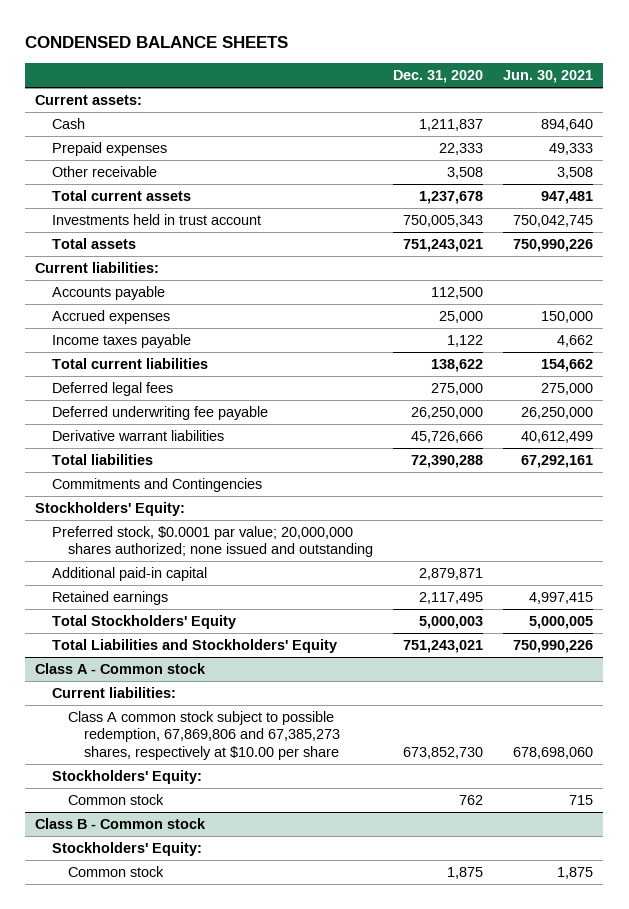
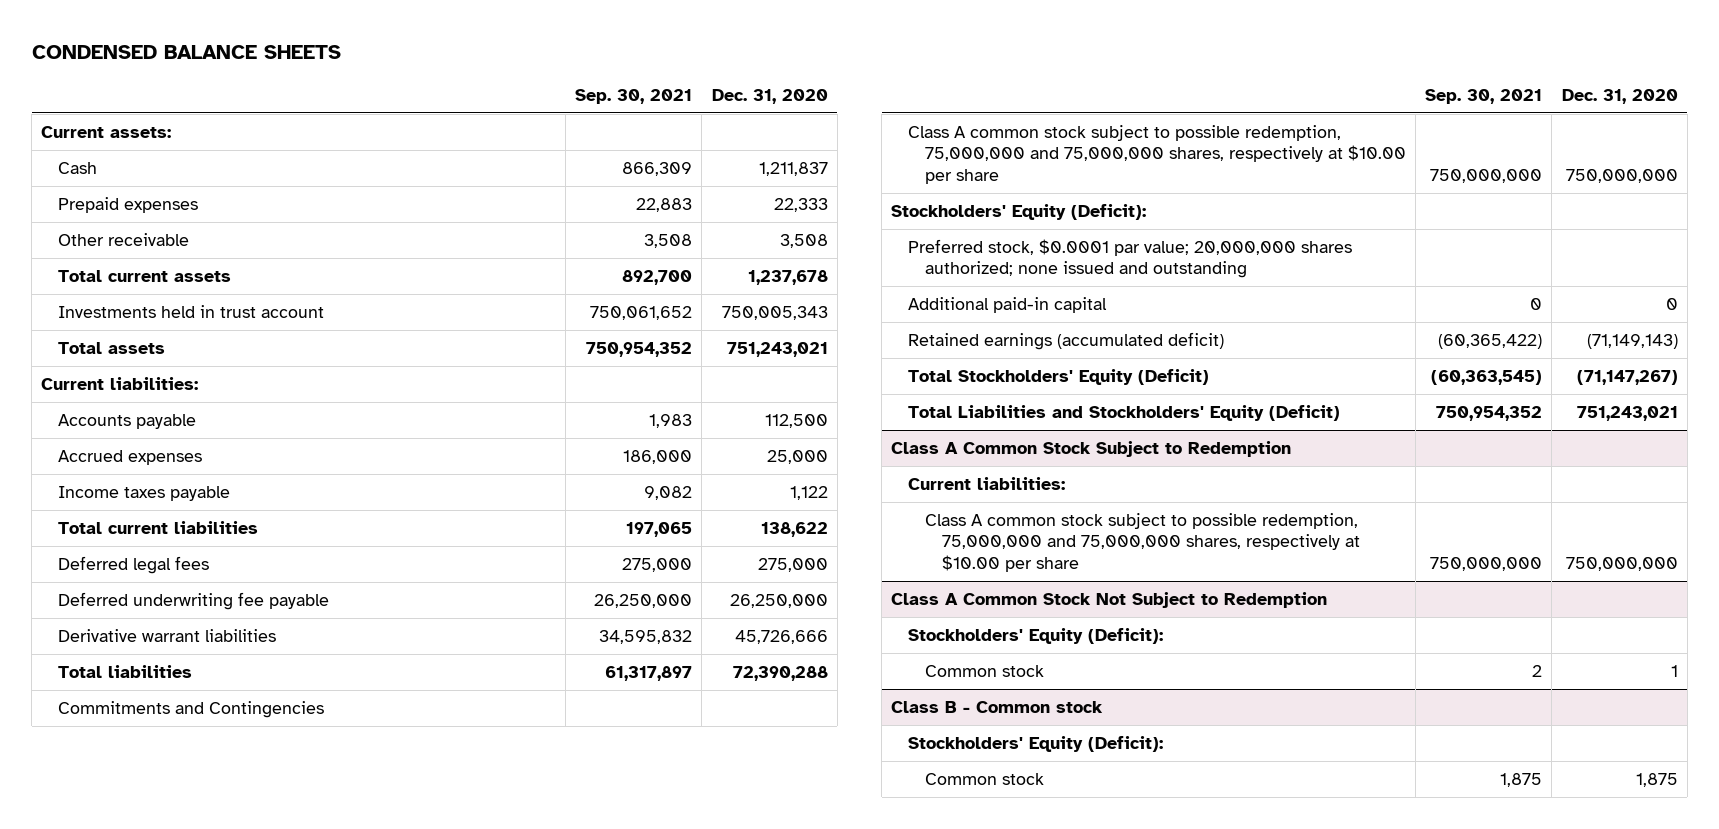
- | Dec. 31, 2020 | Jun. 30, 2021
+ | Sep. 30, 2021 | Dec. 31, 2020
- Stockholders' Equity:
+ Class A common stock subject to possible redemption, 75,000,000 and 75,000,000 shares, respectively at $10.00 per share | 750,000,000 | 750,000,000
+ Stockholders' Equity (Deficit):
- Additional paid-in capital | 2,879,871 |
- Retained earnings | 2,117,495 | 4,997,415
- Total Stockholders' Equity | 5,000,003 | 5,000,005
- Total Liabilities and Stockholders' Equity | 751,243,021 | 750,990,226
- Class A - Common stock
+ Additional paid-in capital | 0 | 0
+ Retained earnings (accumulated deficit) | (60,365,422) | (71,149,143)
+ Total Stockholders' Equity (Deficit) | (60,363,545) | (71,147,267)
+ Total Liabilities and Stockholders' Equity (Deficit) | 750,954,352 | 751,243,021
+ Class A Common Stock Subject to Redemption
- Class A common stock subject to possible redemption, 67,869,806 and 67,385,273 shares, respectively at $10.00 per share | 673,852,730 | 678,698,060
- Stockholders' Equity:
- Common stock | 762 | 715
+ Class A common stock subject to possible redemption, 75,000,000 and 75,000,000 shares, respectively at $10.00 per share | 750,000,000 | 750,000,000
+ Class A Common Stock Not Subject to Redemption
+ Stockholders' Equity (Deficit):
+ Common stock | 2 | 1
@ Class B - Common stock
- Stockholders' Equity:
+ Stockholders' Equity (Deficit):

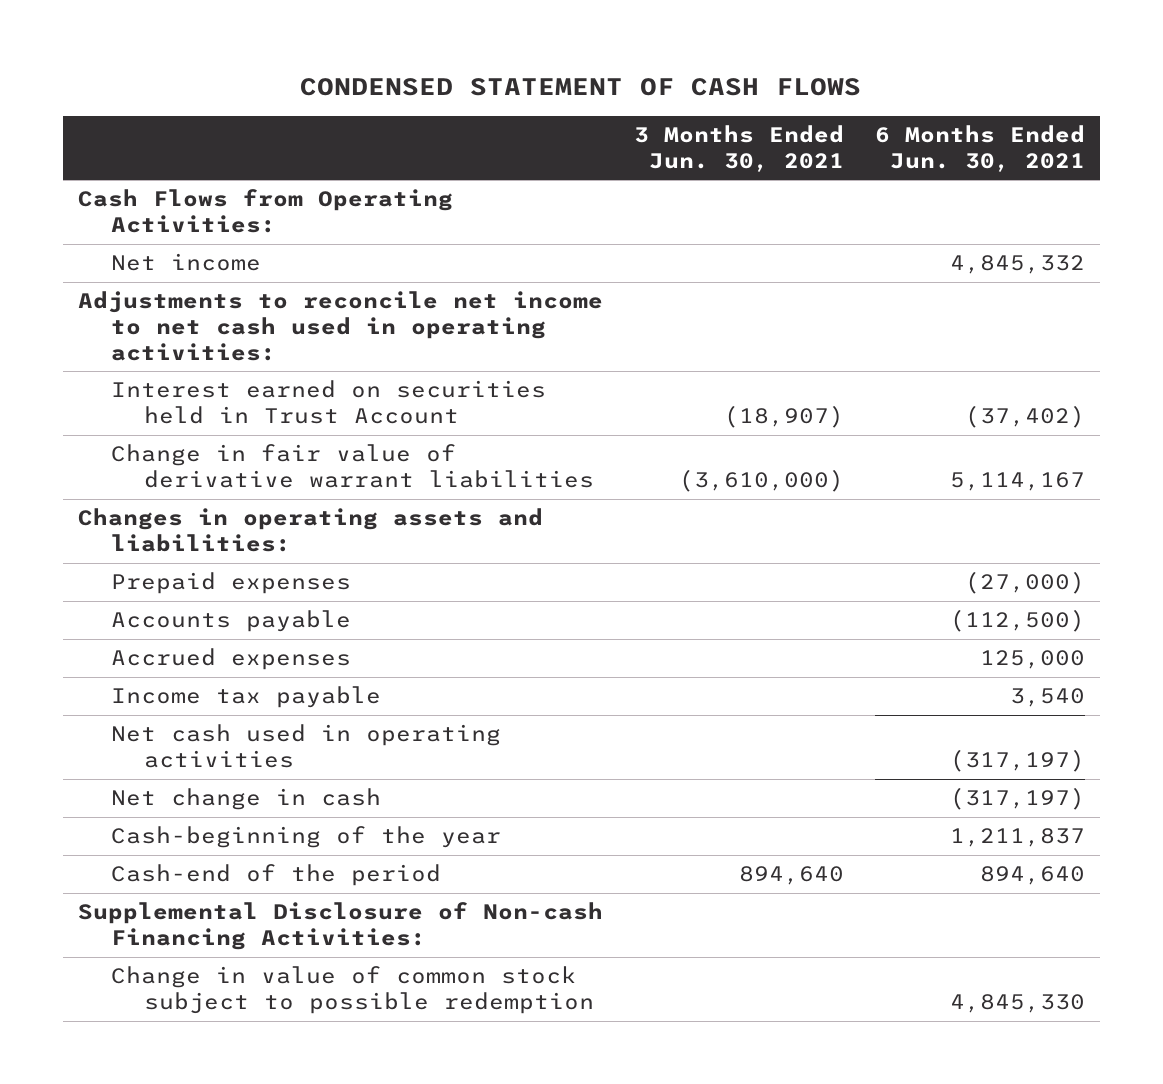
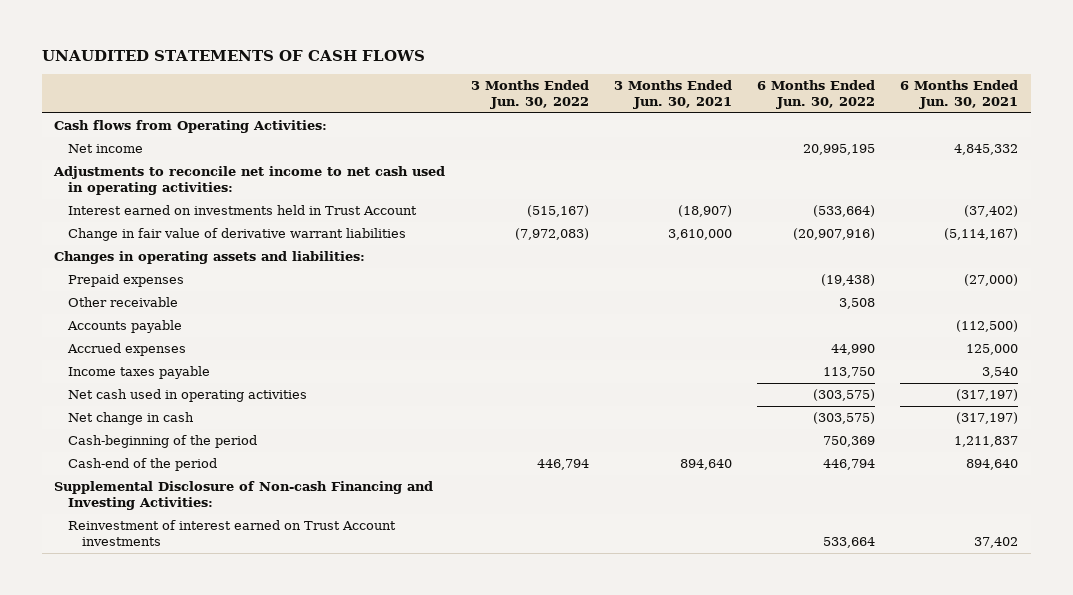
- CONDENSED STATEMENT OF CASH FLOWS
+ UNAUDITED STATEMENTS OF CASH FLOWS
- | 3 Months Ended Jun. 30, 2021 | 6 Months Ended Jun. 30, 2021
+ | 3 Months Ended Jun. 30, 2022 | 3 Months Ended Jun. 30, 2021 | 6 Months Ended Jun. 30, 2022 | 6 Months Ended Jun. 30, 2021
- Cash Flows from Operating Activities:
+ Cash flows from Operating Activities:
- Interest earned on securities held in Trust Account | (18,907) | (37,402)
- Change in fair value of derivative warrant liabilities | (3,610,000) | 5,114,167
+ Interest earned on investments held in Trust Account | (515,167) | (18,907) | (533,664) | (37,402)
+ Change in fair value of derivative warrant liabilities | (7,972,083) | 3,610,000 | (20,907,916) | (5,114,167)
+ Other receivable | | | 3,508 |
- Income tax payable | | 3,540
+ Income taxes payable | | | 113,750 | 3,540
- Cash-beginning of the year | | 1,211,837
+ Cash-beginning of the period | | | 750,369 | 1,211,837
- Supplemental Disclosure of Non-cash Financing Activities:
- Change in value of common stock subject to possible redemption | | 4,845,330
+ Supplemental Disclosure of Non-cash Financing and Investing Activities:
+ Reinvestment of interest earned on Trust Account investments | | | 533,664 | 37,402

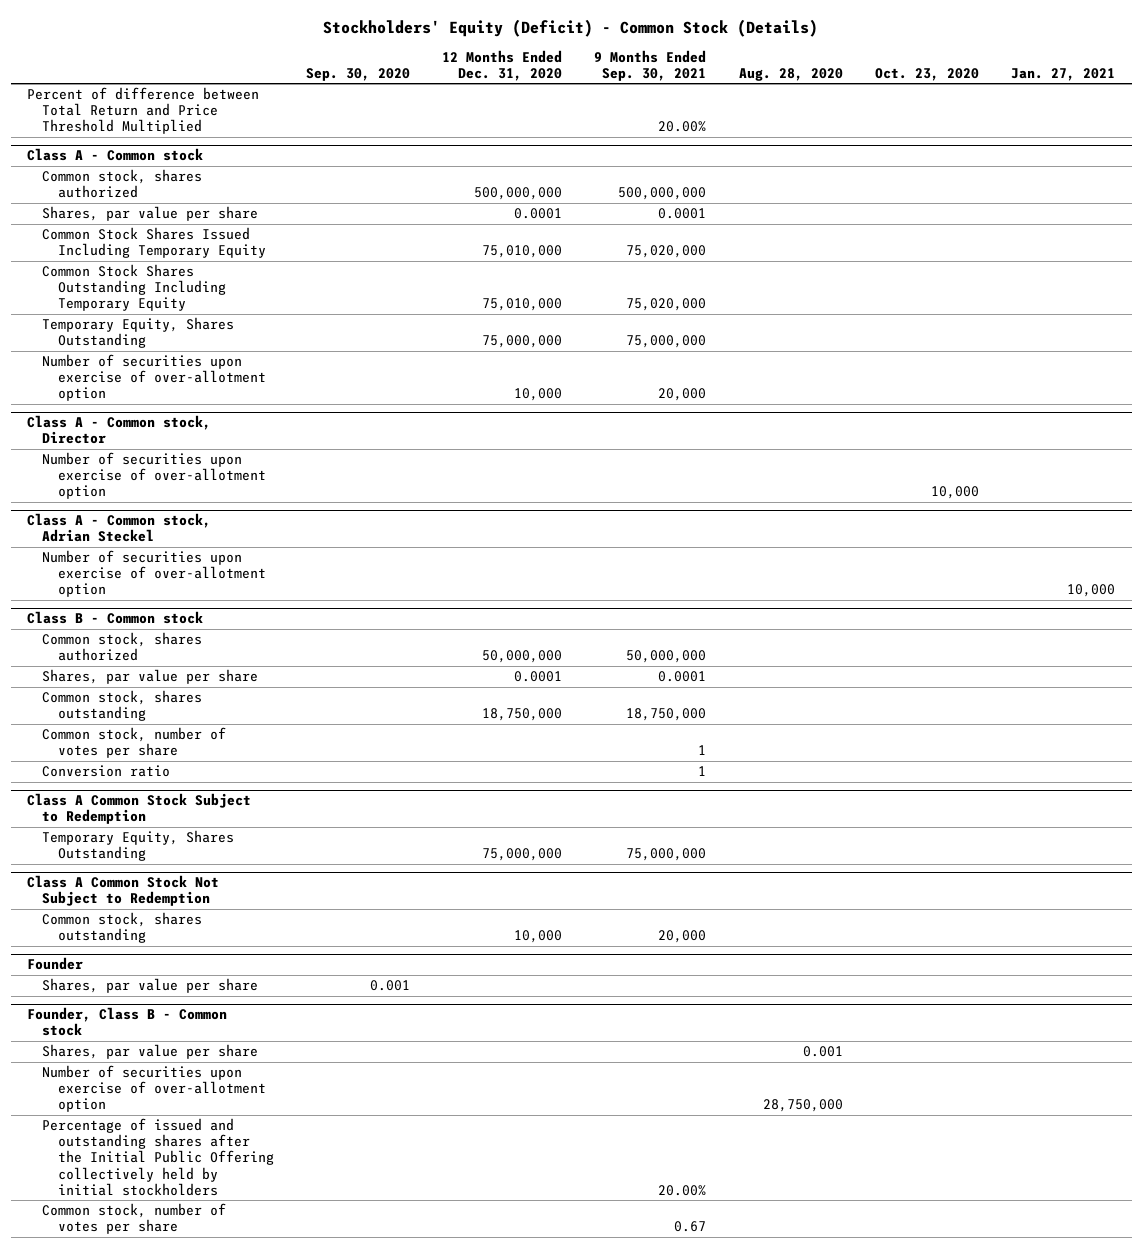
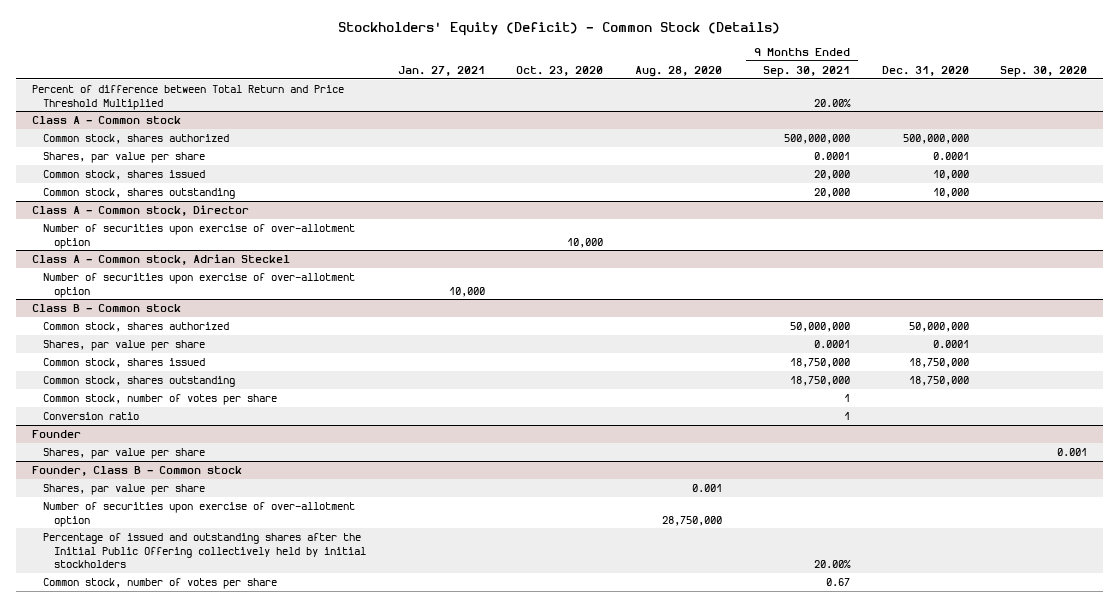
- | Sep. 30, 2020 | 12 Months Ended Dec. 31, 2020 | 9 Months Ended Sep. 30, 2021 | Aug. 28, 2020 | Oct. 23, 2020 | Jan. 27, 2021
+ | Jan. 27, 2021 | Oct. 23, 2020 | Aug. 28, 2020 | 9 Months Ended Sep. 30, 2021 | Dec. 31, 2020 | Sep. 30, 2020
@ Class A - Common stock
- Common Stock Shares Issued Including Temporary Equity | | 75,010,000 | 75,020,000 | | |
- Common Stock Shares Outstanding Including Temporary Equity | | 75,010,000 | 75,020,000 | | |
- Temporary Equity, Shares Outstanding | | 75,000,000 | 75,000,000 | | |
- Number of securities upon exercise of over-allotment option | | 10,000 | 20,000 | | |
+ Common stock, shares issued | | | | 20,000 | 10,000 |
+ Common stock, shares outstanding | | | | 20,000 | 10,000 |
@ Class B - Common stock
+ Common stock, shares issued | | | | 18,750,000 | 18,750,000 |
- Class A Common Stock Subject to Redemption
- Temporary Equity, Shares Outstanding | | 75,000,000 | 75,000,000 | | |
- Class A Common Stock Not Subject to Redemption
- Common stock, shares outstanding | | 10,000 | 20,000 | | |

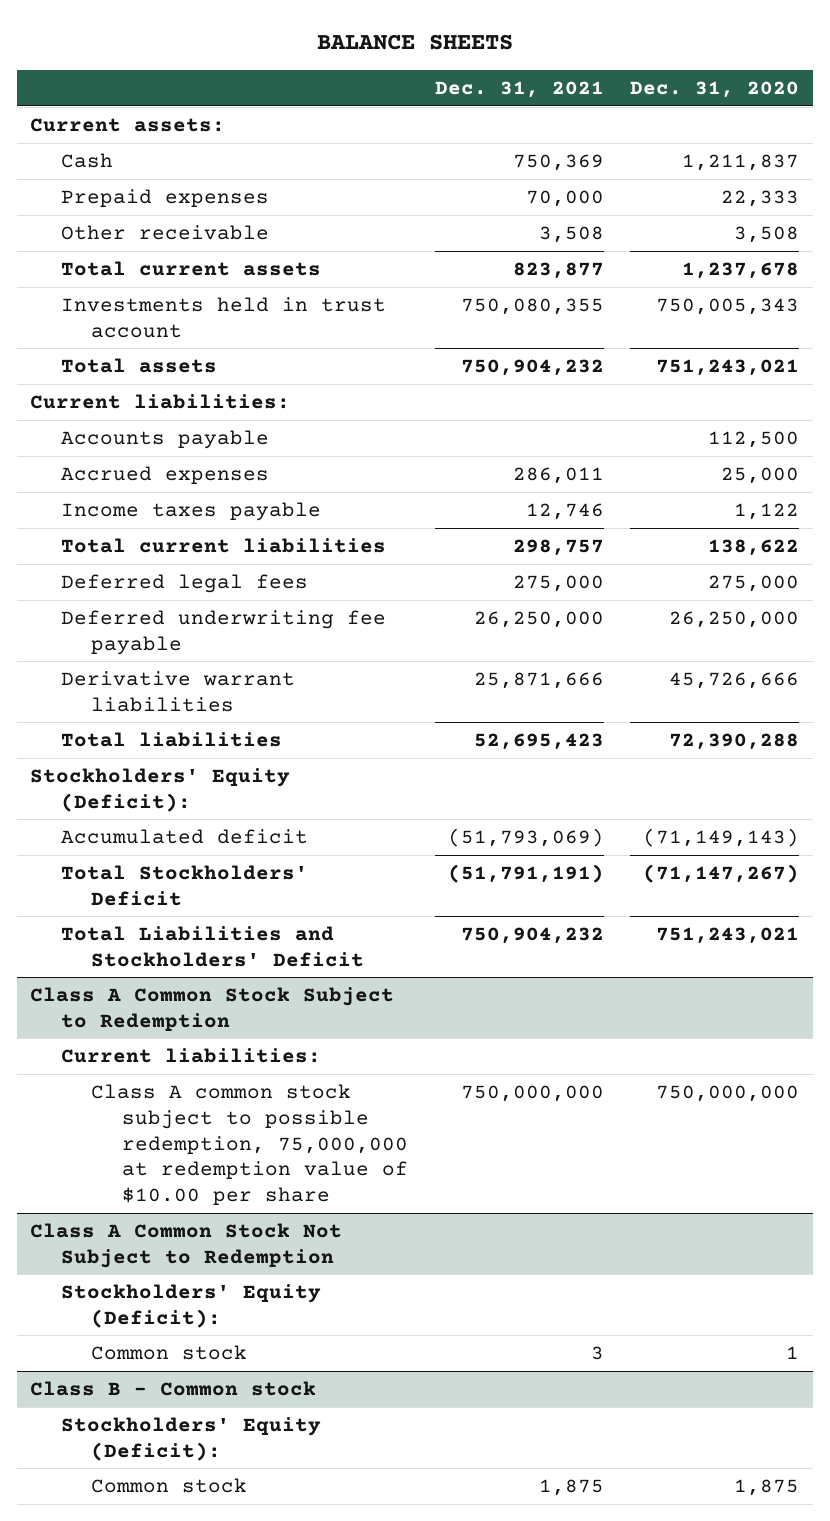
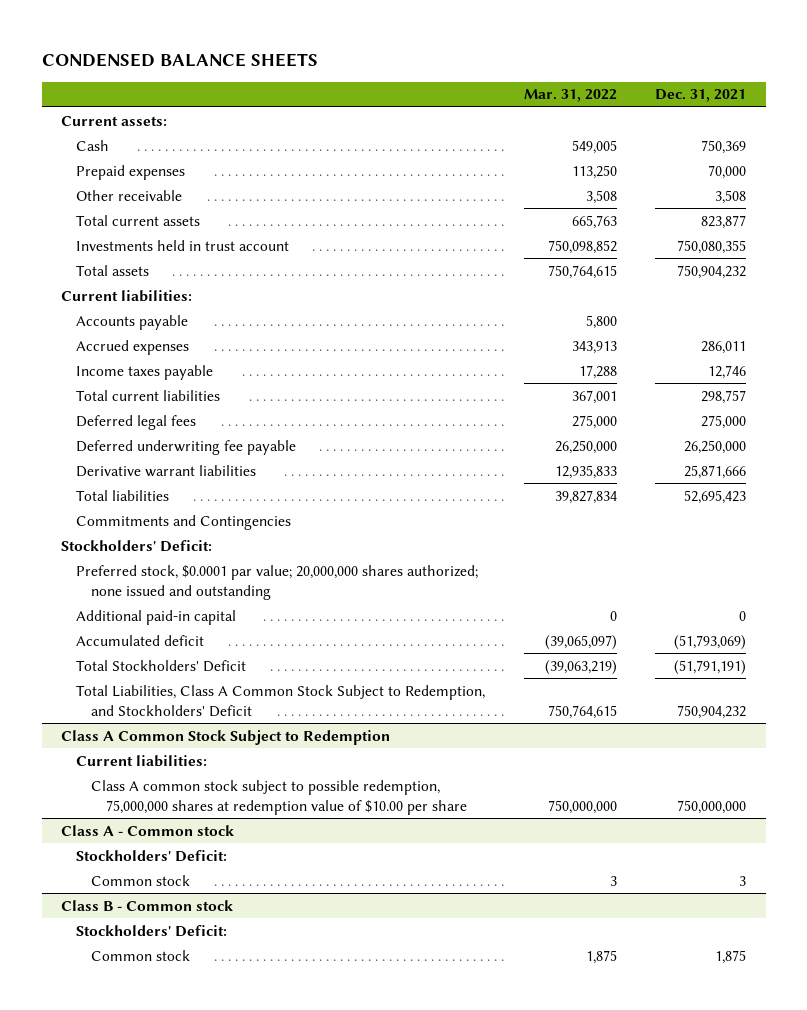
- BALANCE SHEETS
+ CONDENSED BALANCE SHEETS
- | Dec. 31, 2021 | Dec. 31, 2020
+ | Mar. 31, 2022 | Dec. 31, 2021
- Stockholders' Equity (Deficit):
+ Commitments and Contingencies
+ Stockholders' Deficit:
+ Preferred stock, $0.0001 par value; 20,000,000 shares authorized; none issued and outstanding
+ Additional paid-in capital | 0 | 0
- Total Liabilities and Stockholders' Deficit | 750,904,232 | 751,243,021
+ Total Liabilities, Class A Common Stock Subject to Redemption, and Stockholders' Deficit | 750,764,615 | 750,904,232
@ Class A Common Stock Subject to Redemption
- Class A common stock subject to possible redemption, 75,000,000 at redemption value of $10.00 per share | 750,000,000 | 750,000,000
- Class A Common Stock Not Subject to Redemption
- Stockholders' Equity (Deficit):
@ Class A Common Stock Subject to Redemption
+ Class A common stock subject to possible redemption, 75,000,000 shares at redemption value of $10.00 per share | 750,000,000 | 750,000,000
+ Class A - Common stock
+ Stockholders' Deficit:
@ Class B - Common stock
- Stockholders' Equity (Deficit):
+ Stockholders' Deficit:

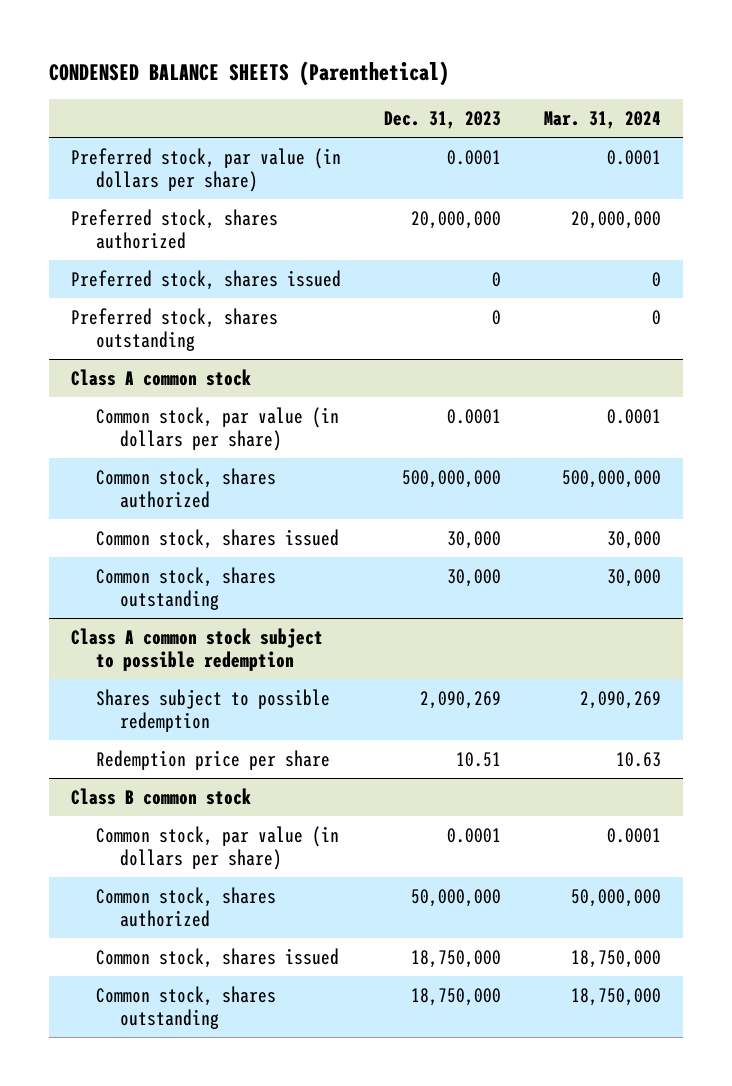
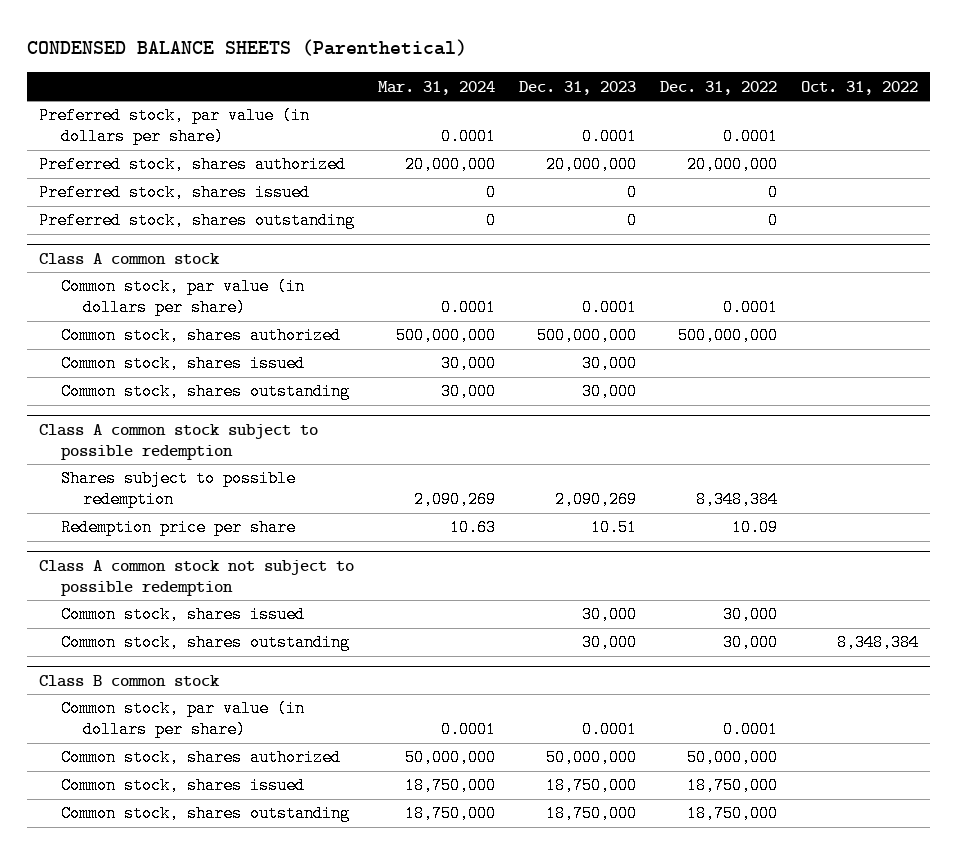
- | Dec. 31, 2023 | Mar. 31, 2024
+ | Mar. 31, 2024 | Dec. 31, 2023 | Dec. 31, 2022 | Oct. 31, 2022
+ Class A common stock not subject to possible redemption
+ Common stock, shares issued | | 30,000 | 30,000 |
+ Common stock, shares outstanding | | 30,000 | 30,000 | 8,348,384

